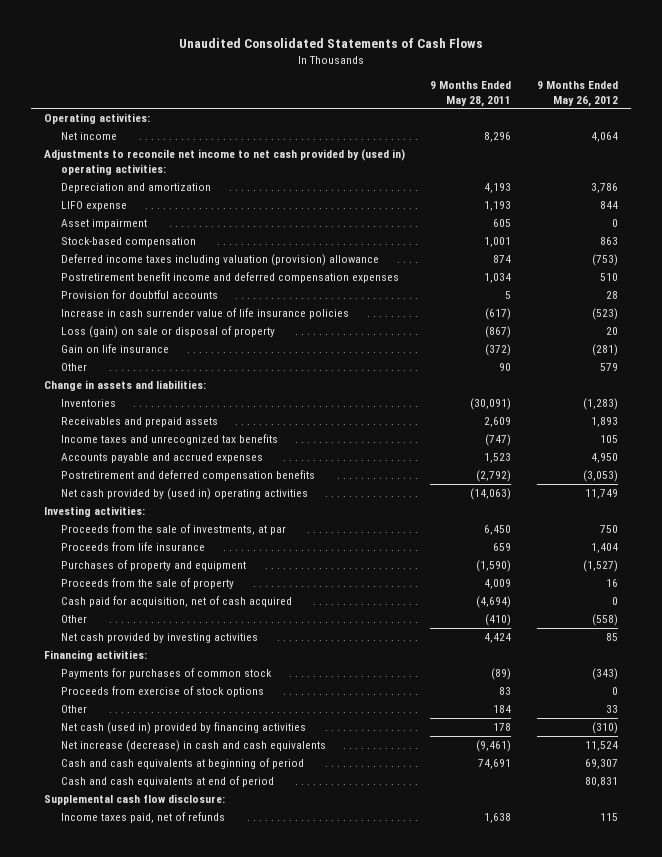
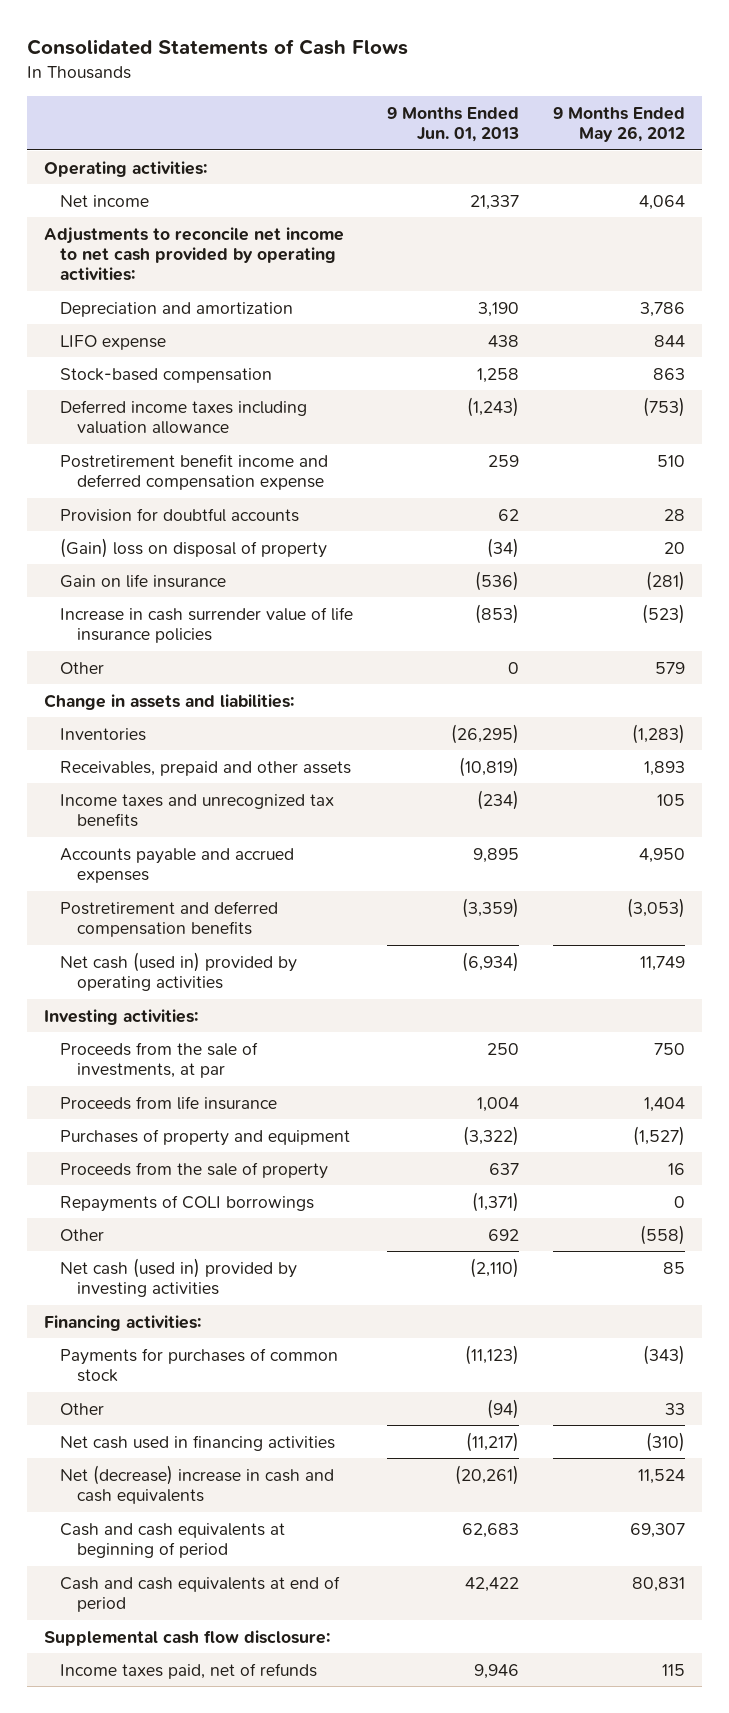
- Unaudited Consolidated Statements of Cash Flows
+ Consolidated Statements of Cash Flows
- | 9 Months Ended May 28, 2011 | 9 Months Ended May 26, 2012
+ | 9 Months Ended Jun. 01, 2013 | 9 Months Ended May 26, 2012
- Adjustments to reconcile net income to net cash provided by (used in) operating activities:
+ Adjustments to reconcile net income to net cash provided by operating activities:
- Asset impairment | 605 | 0
- Deferred income taxes including valuation (provision) allowance | 874 | (753)
- Postretirement benefit income and deferred compensation expenses | 1,034 | 510
+ Deferred income taxes including valuation allowance | (1,243) | (753)
+ Postretirement benefit income and deferred compensation expense | 259 | 510
- Loss (gain) on sale or disposal of property | (867) | 20
+ (Gain) loss on disposal of property | (34) | 20
moved down: Increase in cash surrender value of life insurance policies | (853) | (523)
- Receivables and prepaid assets | 2,609 | 1,893
+ Receivables, prepaid and other assets | (10,819) | 1,893
- Net cash provided by (used in) operating activities | (14,063) | 11,749
+ Net cash (used in) provided by operating activities | (6,934) | 11,749
- Cash paid for acquisition, net of cash acquired | (4,694) | 0
+ Repayments of COLI borrowings | (1,371) | 0
- Net cash provided by investing activities | 4,424 | 85
+ Net cash (used in) provided by investing activities | (2,110) | 85
- Proceeds from exercise of stock options | 83 | 0
- Net cash (used in) provided by financing activities | 178 | (310)
- Net increase (decrease) in cash and cash equivalents | (9,461) | 11,524
+ Net cash used in financing activities | (11,217) | (310)
+ Net (decrease) increase in cash and cash equivalents | (20,261) | 11,524

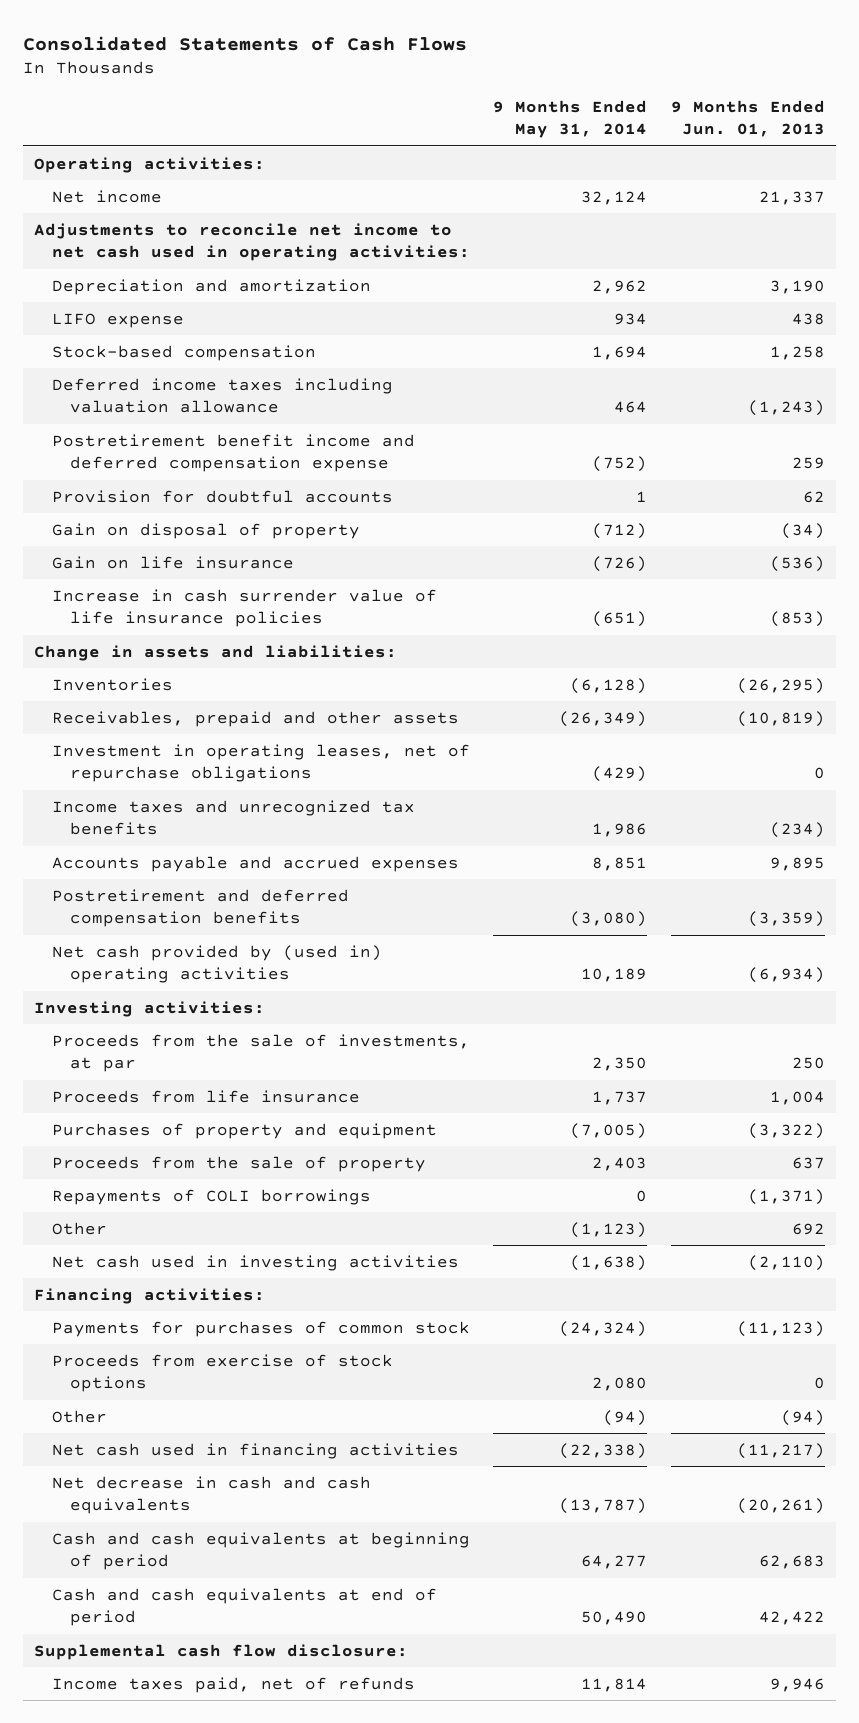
- | 9 Months Ended Jun. 01, 2013 | 9 Months Ended May 26, 2012
+ | 9 Months Ended May 31, 2014 | 9 Months Ended Jun. 01, 2013
- Adjustments to reconcile net income to net cash provided by operating activities:
+ Adjustments to reconcile net income to net cash used in operating activities:
- (Gain) loss on disposal of property | (34) | 20
+ Gain on disposal of property | (712) | (34)
- Other | 0 | 579
+ Investment in operating leases, net of repurchase obligations | (429) | 0
- Net cash (used in) provided by operating activities | (6,934) | 11,749
+ Net cash provided by (used in) operating activities | 10,189 | (6,934)
- Net cash (used in) provided by investing activities | (2,110) | 85
+ Net cash used in investing activities | (1,638) | (2,110)
+ Proceeds from exercise of stock options | 2,080 | 0
- Net (decrease) increase in cash and cash equivalents | (20,261) | 11,524
+ Net decrease in cash and cash equivalents | (13,787) | (20,261)

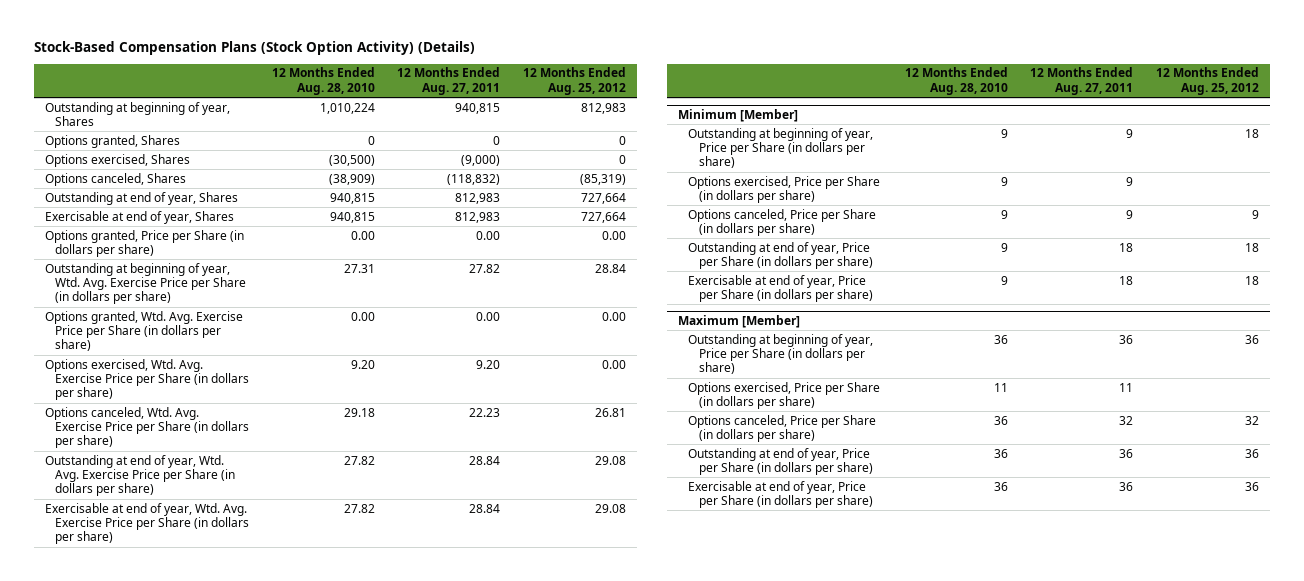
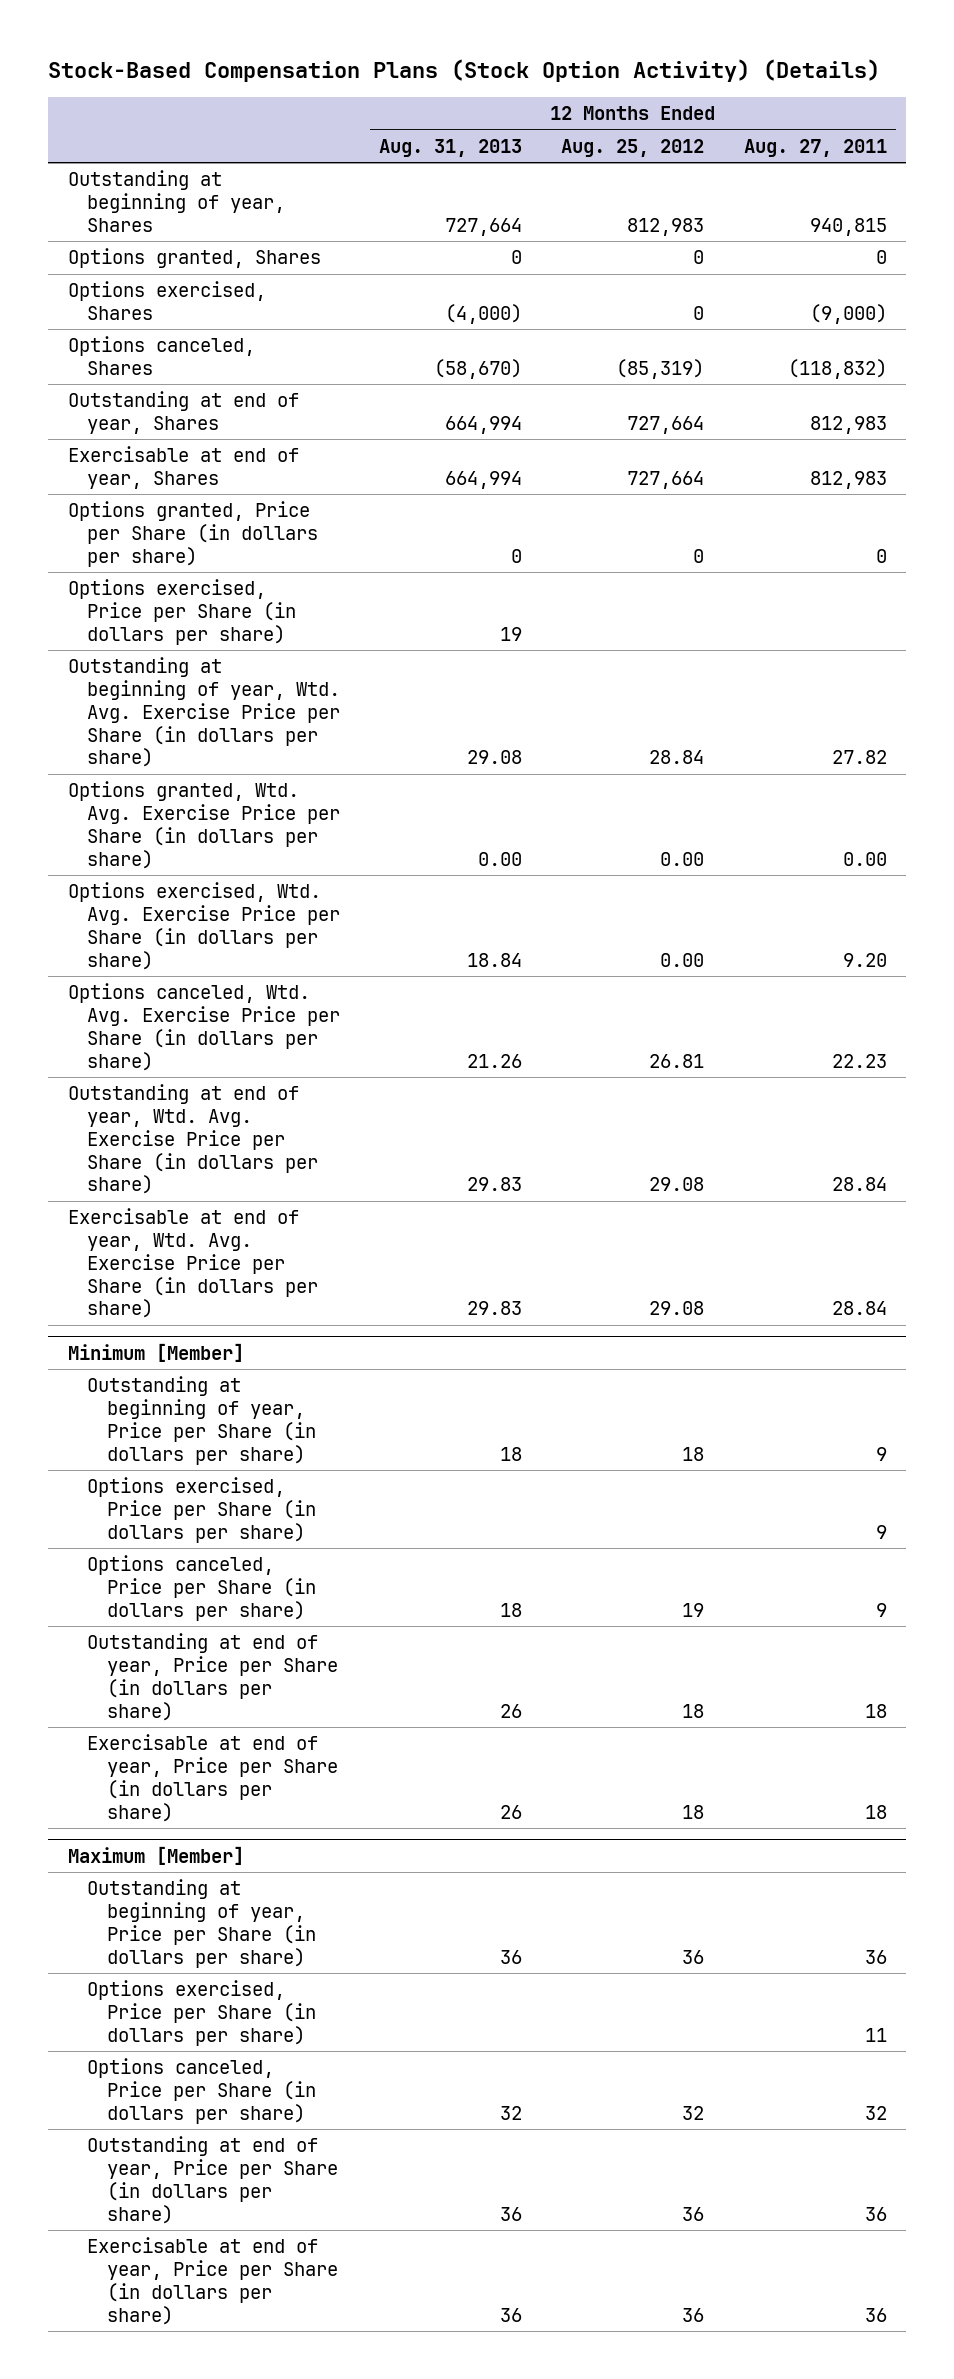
- | 12 Months Ended Aug. 28, 2010 | 12 Months Ended Aug. 27, 2011 | 12 Months Ended Aug. 25, 2012
+ | 12 Months Ended Aug. 31, 2013 | 12 Months Ended Aug. 25, 2012 | 12 Months Ended Aug. 27, 2011
- Options granted, Price per Share (in dollars per share) | 0.00 | 0.00 | 0.00
+ Options granted, Price per Share (in dollars per share) | 0 | 0 | 0
+ Options exercised, Price per Share (in dollars per share) | 19 | |
@ Minimum [Member]
- Options canceled, Price per Share (in dollars per share) | 9 | 9 | 9
+ Options canceled, Price per Share (in dollars per share) | 18 | 19 | 9

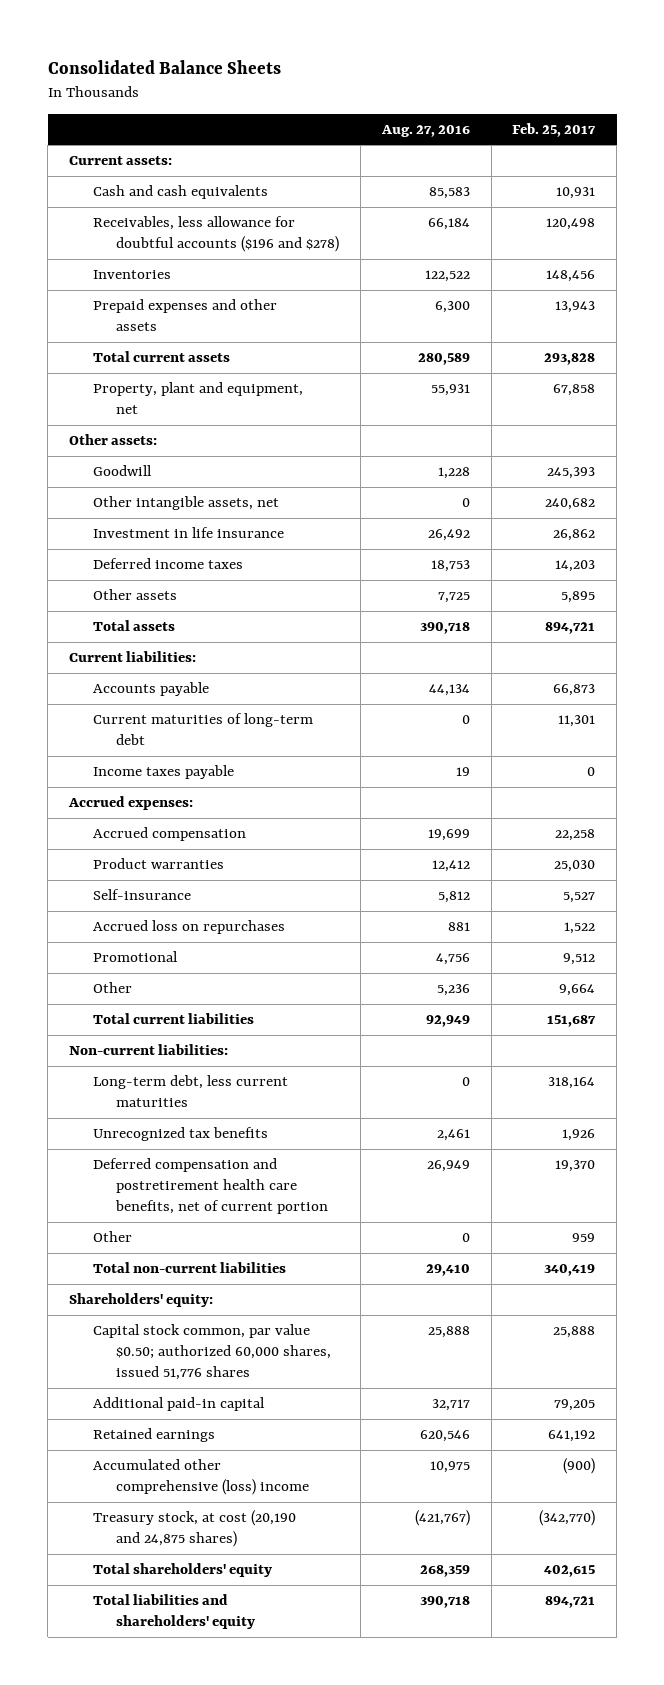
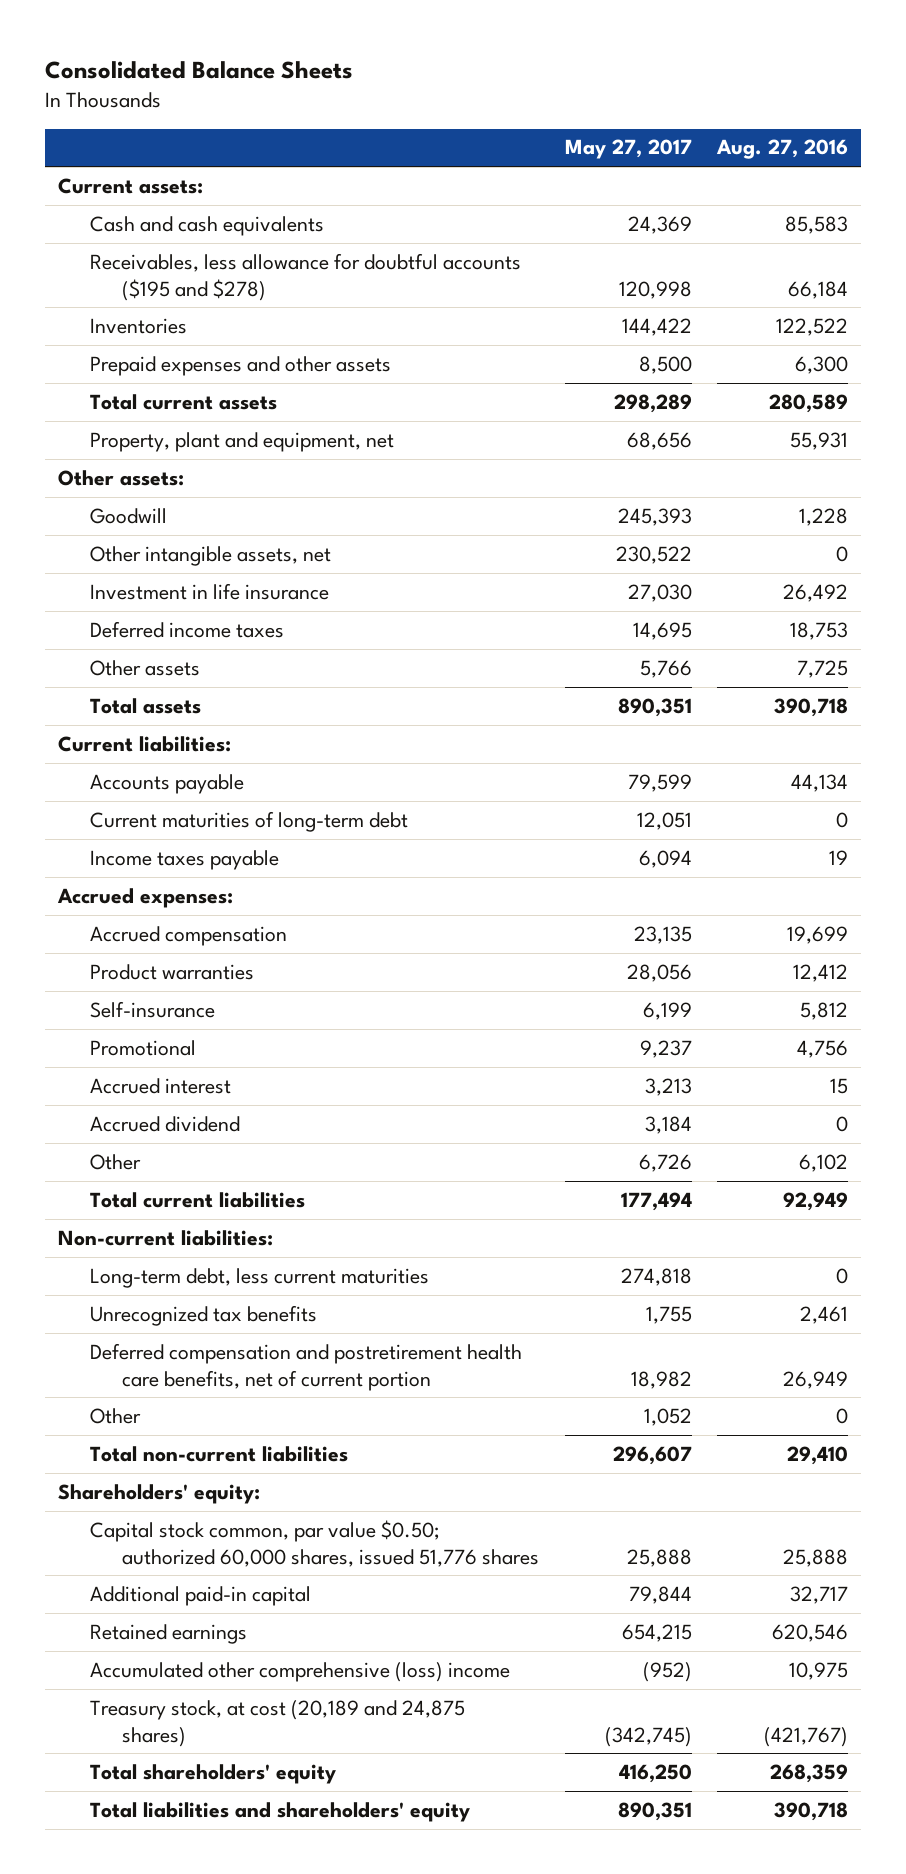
- | Aug. 27, 2016 | Feb. 25, 2017
+ | May 27, 2017 | Aug. 27, 2016
- Receivables, less allowance for doubtful accounts ($196 and $278) | 66,184 | 120,498
+ Receivables, less allowance for doubtful accounts ($195 and $278) | 120,998 | 66,184
- Accrued loss on repurchases | 881 | 1,522
- Other | 5,236 | 9,664
+ Accrued interest | 3,213 | 15
+ Accrued dividend | 3,184 | 0
+ Other | 6,726 | 6,102
- Treasury stock, at cost (20,190 and 24,875 shares) | (421,767) | (342,770)
+ Treasury stock, at cost (20,189 and 24,875 shares) | (342,745) | (421,767)

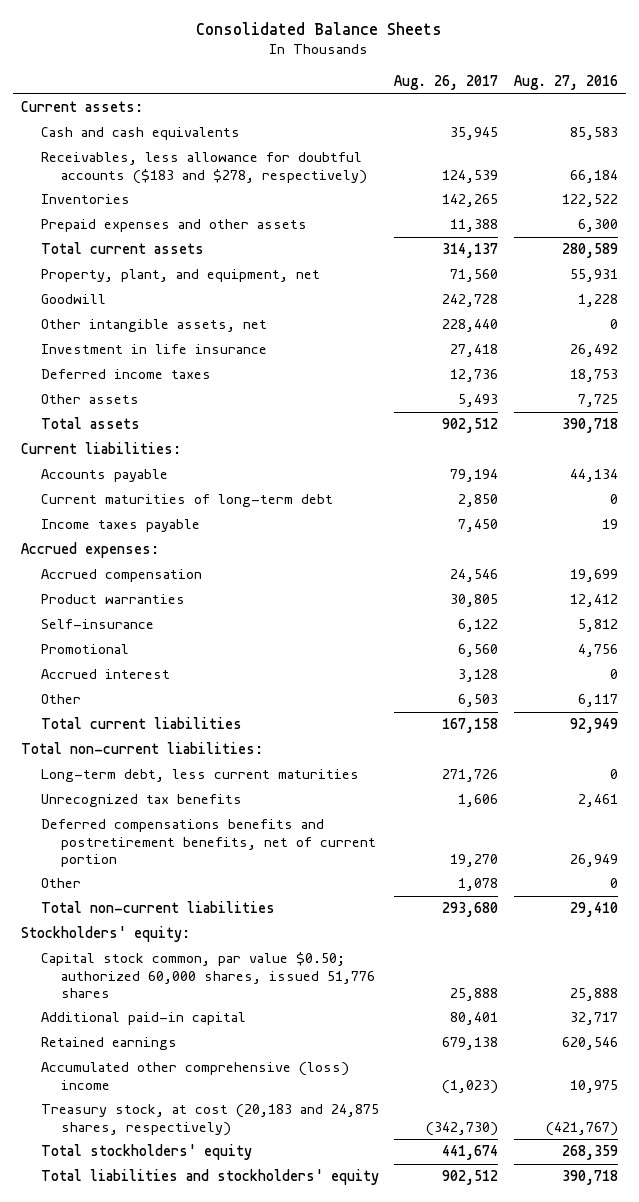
- | May 27, 2017 | Aug. 27, 2016
+ | Aug. 26, 2017 | Aug. 27, 2016
- Receivables, less allowance for doubtful accounts ($195 and $278) | 120,998 | 66,184
+ Receivables, less allowance for doubtful accounts ($183 and $278, respectively) | 124,539 | 66,184
- Property, plant and equipment, net | 68,656 | 55,931
- Other assets:
+ Property, plant, and equipment, net | 71,560 | 55,931
- Accrued interest | 3,213 | 15
- Accrued dividend | 3,184 | 0
- Other | 6,726 | 6,102
+ Accrued interest | 3,128 | 0
+ Other | 6,503 | 6,117
- Non-current liabilities:
+ Total non-current liabilities:
- Deferred compensation and postretirement health care benefits, net of current portion | 18,982 | 26,949
+ Deferred compensations benefits and postretirement benefits, net of current portion | 19,270 | 26,949
- Shareholders' equity:
+ Stockholders' equity:
- Treasury stock, at cost (20,189 and 24,875 shares) | (342,745) | (421,767)
- Total shareholders' equity | 416,250 | 268,359
- Total liabilities and shareholders' equity | 890,351 | 390,718
+ Treasury stock, at cost (20,183 and 24,875 shares, respectively) | (342,730) | (421,767)
+ Total stockholders' equity | 441,674 | 268,359
+ Total liabilities and stockholders' equity | 902,512 | 390,718

